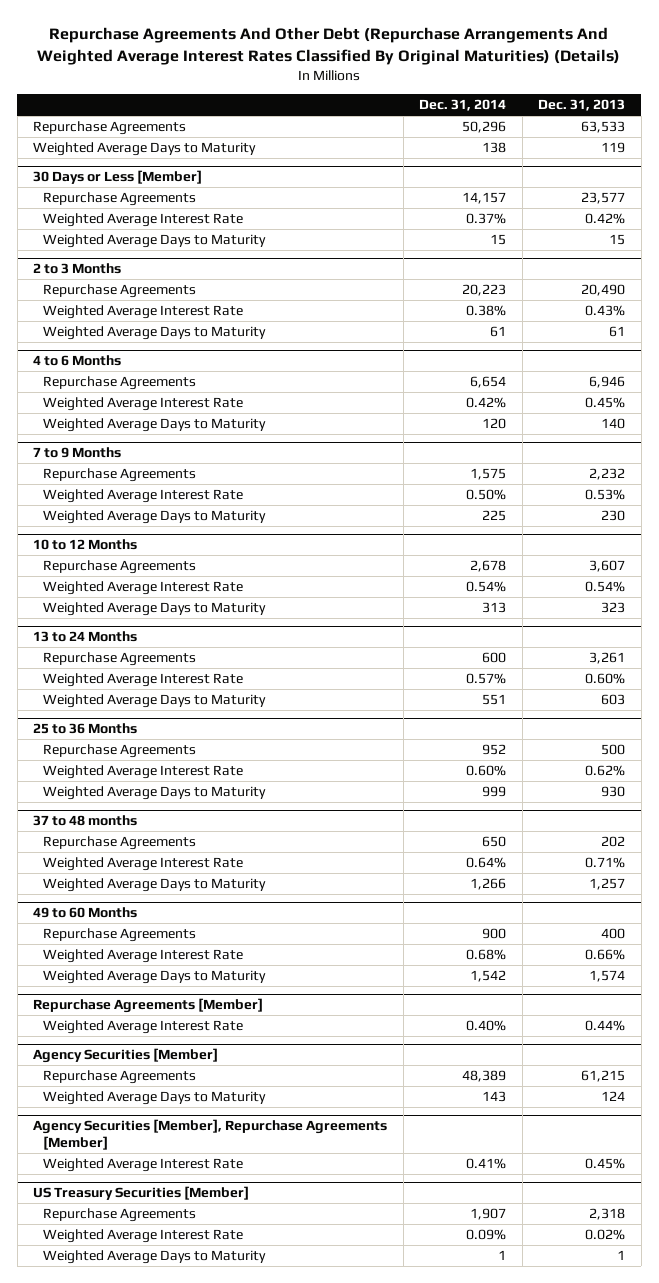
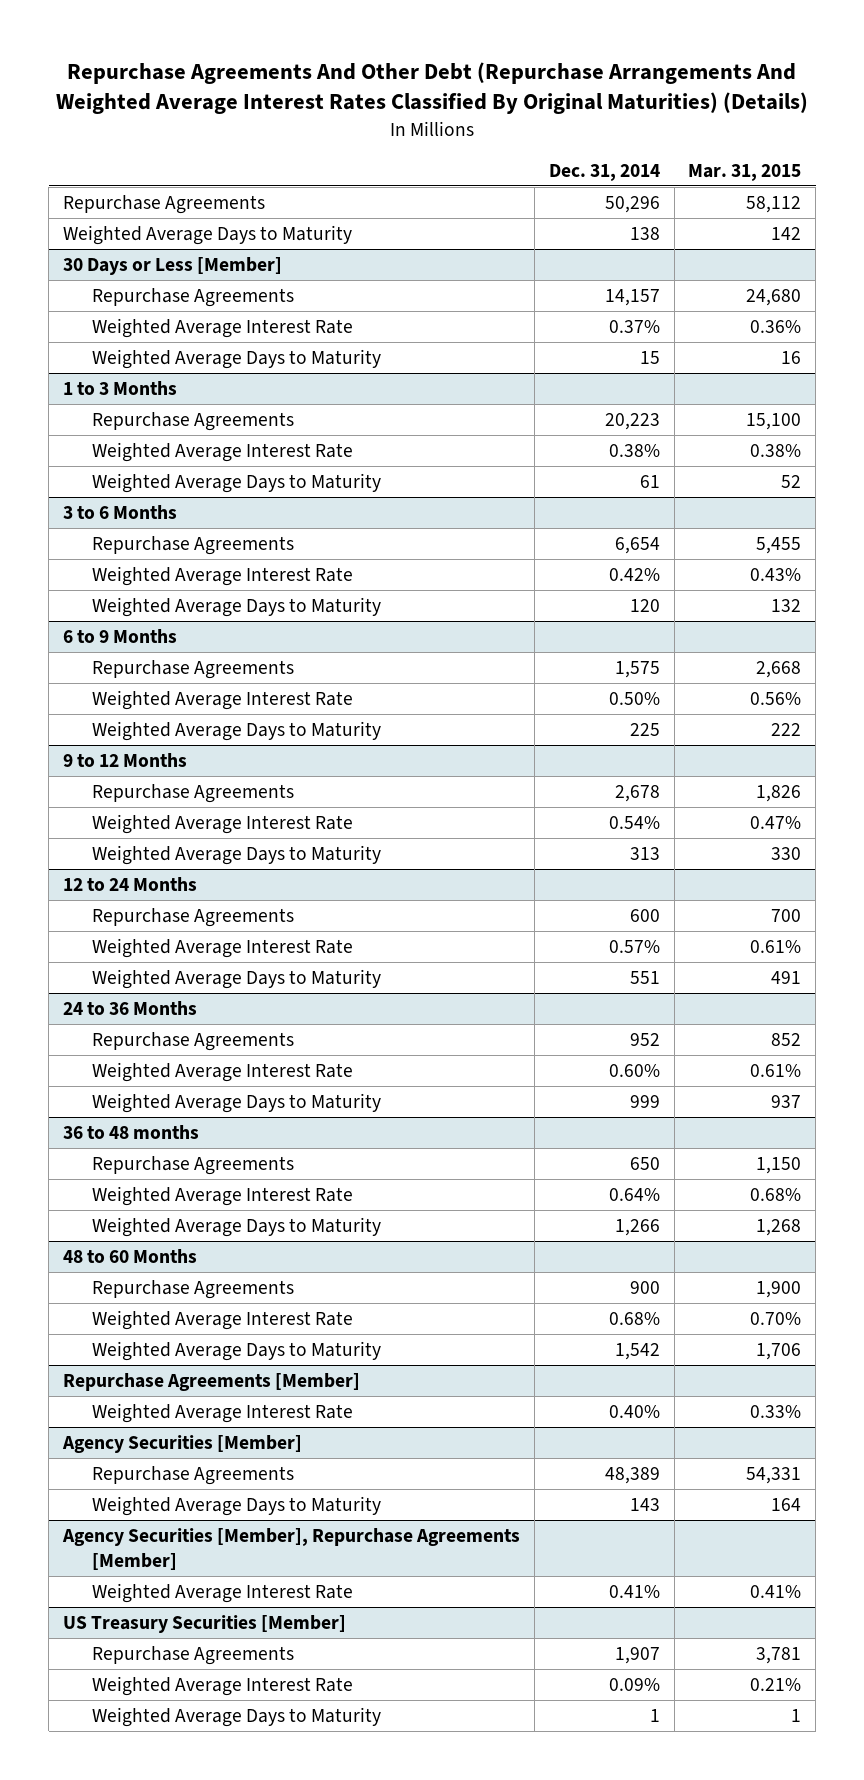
- | Dec. 31, 2014 | Dec. 31, 2013
+ | Dec. 31, 2014 | Mar. 31, 2015
- 2 to 3 Months
+ 1 to 3 Months
- 4 to 6 Months
+ 3 to 6 Months
- 7 to 9 Months
+ 6 to 9 Months
- 10 to 12 Months
+ 9 to 12 Months
- 13 to 24 Months
+ 12 to 24 Months
- 25 to 36 Months
+ 24 to 36 Months
- 37 to 48 months
+ 36 to 48 months
- 49 to 60 Months
+ 48 to 60 Months

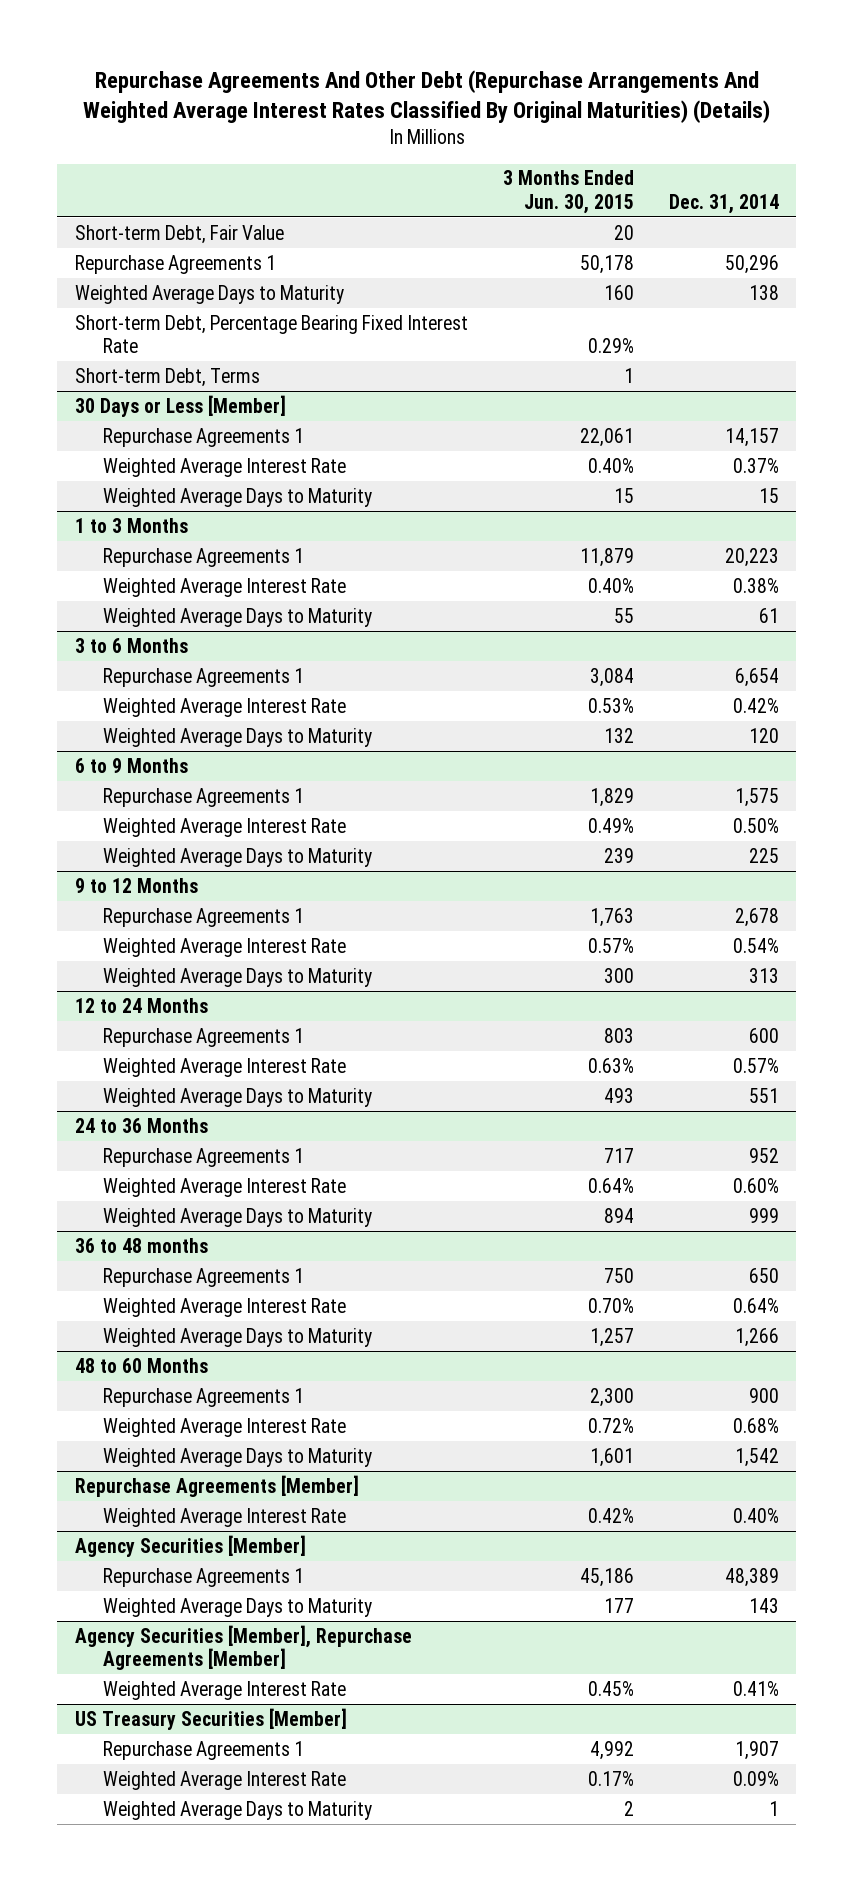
- | Dec. 31, 2014 | Mar. 31, 2015
+ | 3 Months Ended Jun. 30, 2015 | Dec. 31, 2014
- Repurchase Agreements | 50,296 | 58,112
+ Short-term Debt, Fair Value | 20 |
+ Repurchase Agreements 1 | 50,178 | 50,296
+ Short-term Debt, Percentage Bearing Fixed Interest Rate | 0.29% |
+ Short-term Debt, Terms | 1 |
@ 30 Days or Less [Member]
- Repurchase Agreements | 14,157 | 24,680
+ Repurchase Agreements 1 | 22,061 | 14,157
@ 1 to 3 Months
- Repurchase Agreements | 20,223 | 15,100
+ Repurchase Agreements 1 | 11,879 | 20,223
@ 3 to 6 Months
- Repurchase Agreements | 6,654 | 5,455
+ Repurchase Agreements 1 | 3,084 | 6,654
@ 6 to 9 Months
- Repurchase Agreements | 1,575 | 2,668
+ Repurchase Agreements 1 | 1,829 | 1,575
@ 9 to 12 Months
- Repurchase Agreements | 2,678 | 1,826
+ Repurchase Agreements 1 | 1,763 | 2,678
@ 12 to 24 Months
- Repurchase Agreements | 600 | 700
+ Repurchase Agreements 1 | 803 | 600
@ 24 to 36 Months
- Repurchase Agreements | 952 | 852
+ Repurchase Agreements 1 | 717 | 952
@ 36 to 48 months
- Repurchase Agreements | 650 | 1,150
+ Repurchase Agreements 1 | 750 | 650
@ 48 to 60 Months
- Repurchase Agreements | 900 | 1,900
+ Repurchase Agreements 1 | 2,300 | 900
@ Agency Securities [Member]
- Repurchase Agreements | 48,389 | 54,331
+ Repurchase Agreements 1 | 45,186 | 48,389
@ US Treasury Securities [Member]
- Repurchase Agreements | 1,907 | 3,781
+ Repurchase Agreements 1 | 4,992 | 1,907

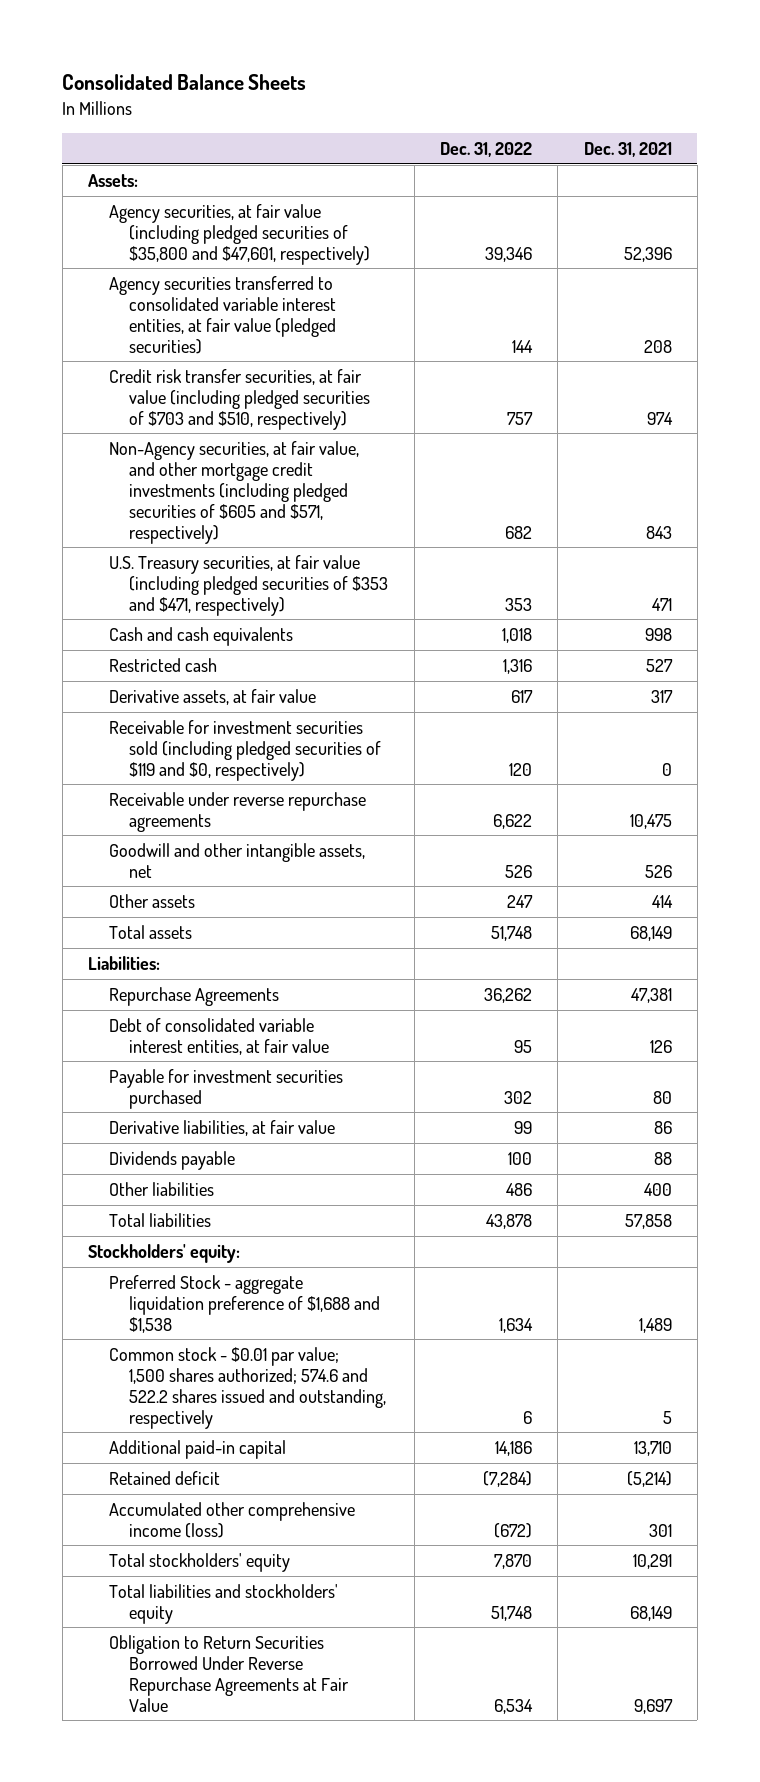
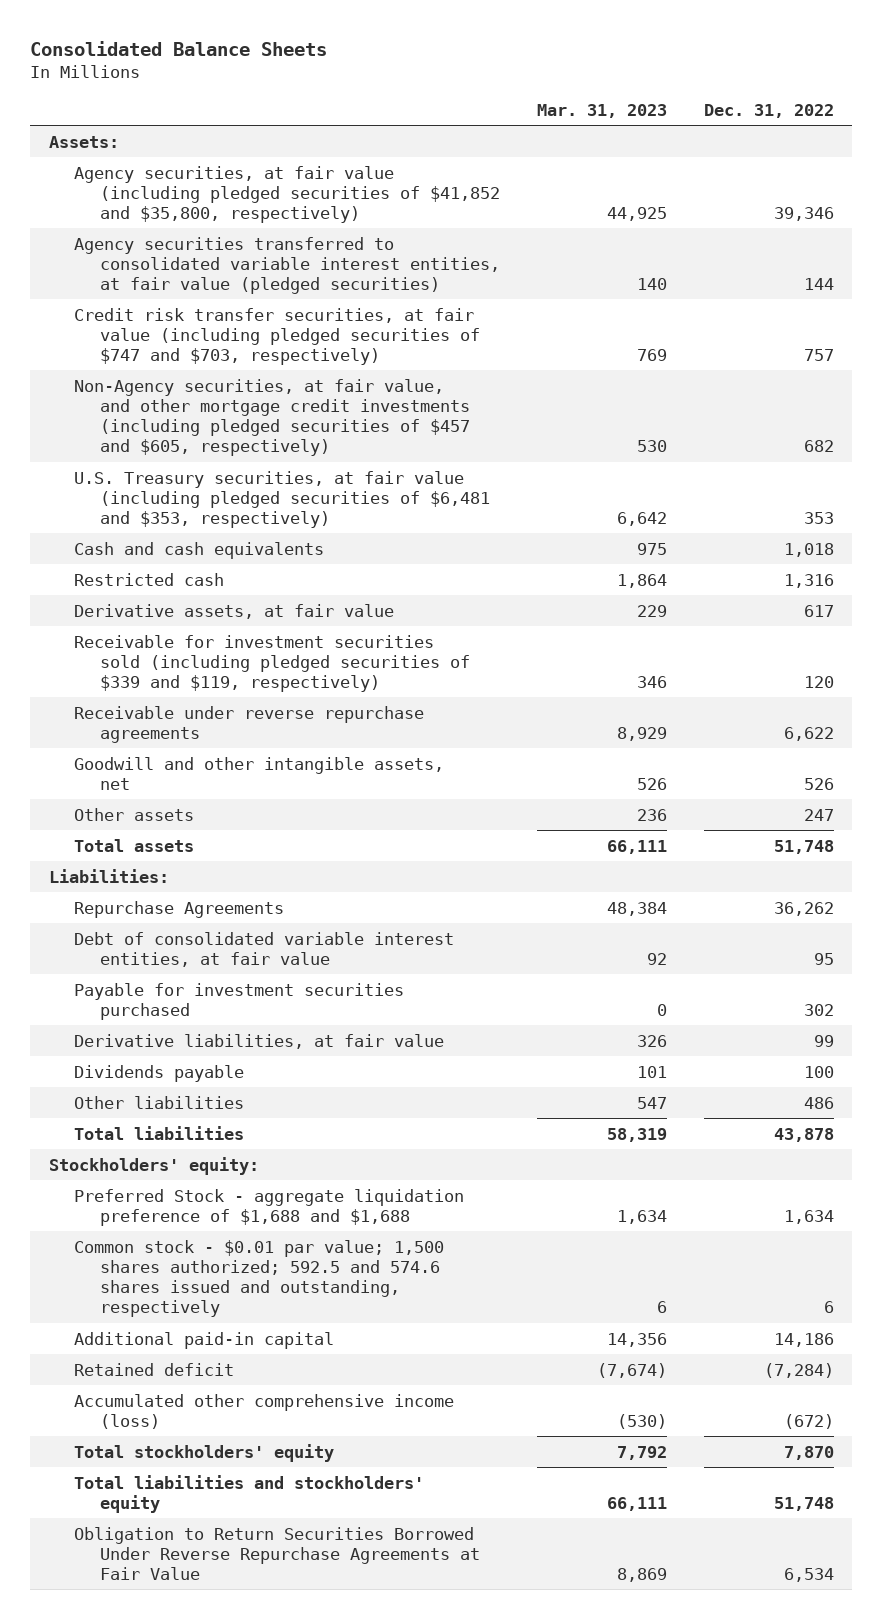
- | Dec. 31, 2022 | Dec. 31, 2021
+ | Mar. 31, 2023 | Dec. 31, 2022
- Agency securities, at fair value (including pledged securities of $35,800 and $47,601, respectively) | 39,346 | 52,396
+ Agency securities, at fair value (including pledged securities of $41,852 and $35,800, respectively) | 44,925 | 39,346
- Credit risk transfer securities, at fair value (including pledged securities of $703 and $510, respectively) | 757 | 974
- Non-Agency securities, at fair value, and other mortgage credit investments (including pledged securities of $605 and $571, respectively) | 682 | 843
- U.S. Treasury securities, at fair value (including pledged securities of $353 and $471, respectively) | 353 | 471
+ Credit risk transfer securities, at fair value (including pledged securities of $747 and $703, respectively) | 769 | 757
+ Non-Agency securities, at fair value, and other mortgage credit investments (including pledged securities of $457 and $605, respectively) | 530 | 682
+ U.S. Treasury securities, at fair value (including pledged securities of $6,481 and $353, respectively) | 6,642 | 353
- Receivable for investment securities sold (including pledged securities of $119 and $0, respectively) | 120 | 0
+ Receivable for investment securities sold (including pledged securities of $339 and $119, respectively) | 346 | 120
- Preferred Stock - aggregate liquidation preference of $1,688 and $1,538 | 1,634 | 1,489
- Common stock - $0.01 par value; 1,500 shares authorized; 574.6 and 522.2 shares issued and outstanding, respectively | 6 | 5
+ Preferred Stock - aggregate liquidation preference of $1,688 and $1,688 | 1,634 | 1,634
+ Common stock - $0.01 par value; 1,500 shares authorized; 592.5 and 574.6 shares issued and outstanding, respectively | 6 | 6

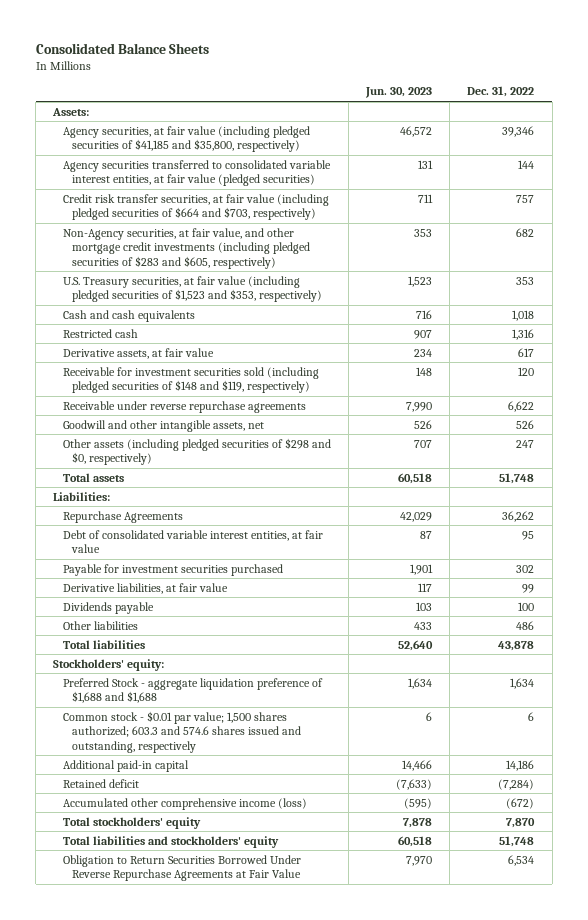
- | Mar. 31, 2023 | Dec. 31, 2022
+ | Jun. 30, 2023 | Dec. 31, 2022
- Agency securities, at fair value (including pledged securities of $41,852 and $35,800, respectively) | 44,925 | 39,346
+ Agency securities, at fair value (including pledged securities of $41,185 and $35,800, respectively) | 46,572 | 39,346
- Credit risk transfer securities, at fair value (including pledged securities of $747 and $703, respectively) | 769 | 757
- Non-Agency securities, at fair value, and other mortgage credit investments (including pledged securities of $457 and $605, respectively) | 530 | 682
- U.S. Treasury securities, at fair value (including pledged securities of $6,481 and $353, respectively) | 6,642 | 353
+ Credit risk transfer securities, at fair value (including pledged securities of $664 and $703, respectively) | 711 | 757
+ Non-Agency securities, at fair value, and other mortgage credit investments (including pledged securities of $283 and $605, respectively) | 353 | 682
+ U.S. Treasury securities, at fair value (including pledged securities of $1,523 and $353, respectively) | 1,523 | 353
- Receivable for investment securities sold (including pledged securities of $339 and $119, respectively) | 346 | 120
+ Receivable for investment securities sold (including pledged securities of $148 and $119, respectively) | 148 | 120
- Other assets | 236 | 247
+ Other assets (including pledged securities of $298 and $0, respectively) | 707 | 247
- Common stock - $0.01 par value; 1,500 shares authorized; 592.5 and 574.6 shares issued and outstanding, respectively | 6 | 6
+ Common stock - $0.01 par value; 1,500 shares authorized; 603.3 and 574.6 shares issued and outstanding, respectively | 6 | 6

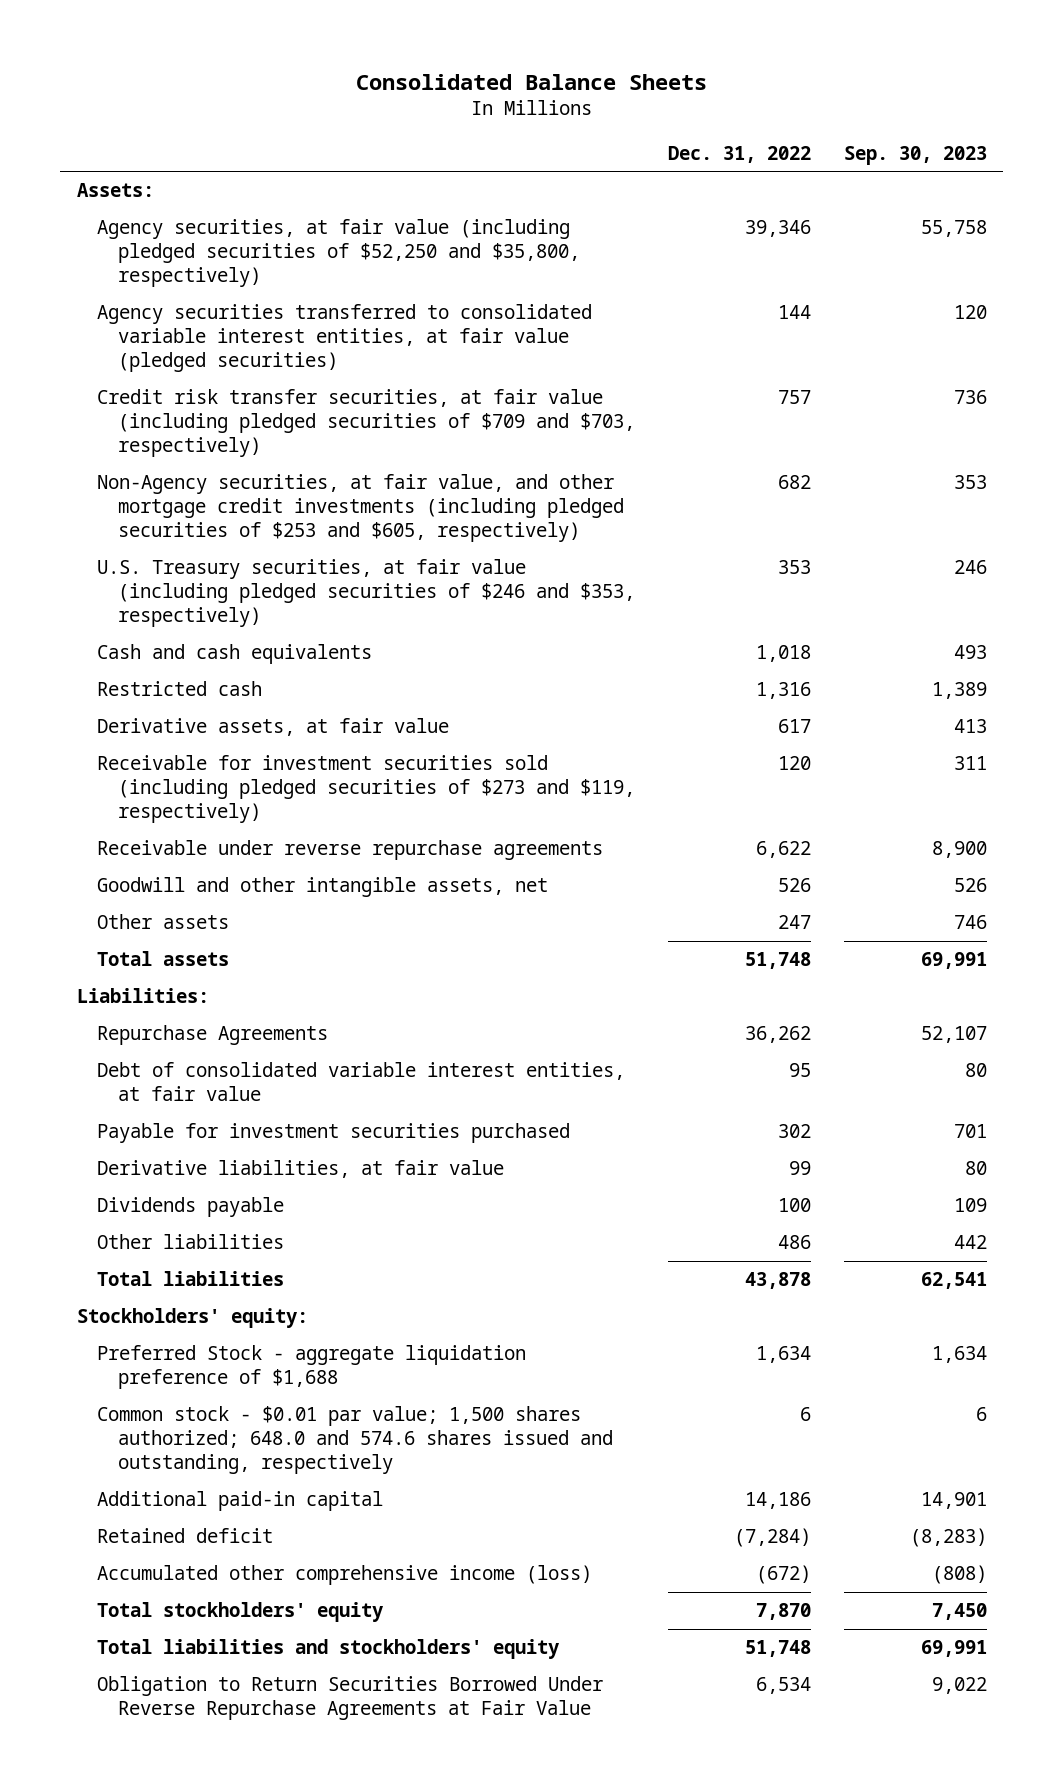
- | Jun. 30, 2023 | Dec. 31, 2022
+ | Dec. 31, 2022 | Sep. 30, 2023
- Agency securities, at fair value (including pledged securities of $41,185 and $35,800, respectively) | 46,572 | 39,346
+ Agency securities, at fair value (including pledged securities of $52,250 and $35,800, respectively) | 39,346 | 55,758
- Credit risk transfer securities, at fair value (including pledged securities of $664 and $703, respectively) | 711 | 757
- Non-Agency securities, at fair value, and other mortgage credit investments (including pledged securities of $283 and $605, respectively) | 353 | 682
- U.S. Treasury securities, at fair value (including pledged securities of $1,523 and $353, respectively) | 1,523 | 353
+ Credit risk transfer securities, at fair value (including pledged securities of $709 and $703, respectively) | 757 | 736
+ Non-Agency securities, at fair value, and other mortgage credit investments (including pledged securities of $253 and $605, respectively) | 682 | 353
+ U.S. Treasury securities, at fair value (including pledged securities of $246 and $353, respectively) | 353 | 246
- Receivable for investment securities sold (including pledged securities of $148 and $119, respectively) | 148 | 120
+ Receivable for investment securities sold (including pledged securities of $273 and $119, respectively) | 120 | 311
- Other assets (including pledged securities of $298 and $0, respectively) | 707 | 247
+ Other assets | 247 | 746
- Preferred Stock - aggregate liquidation preference of $1,688 and $1,688 | 1,634 | 1,634
- Common stock - $0.01 par value; 1,500 shares authorized; 603.3 and 574.6 shares issued and outstanding, respectively | 6 | 6
+ Preferred Stock - aggregate liquidation preference of $1,688 | 1,634 | 1,634
+ Common stock - $0.01 par value; 1,500 shares authorized; 648.0 and 574.6 shares issued and outstanding, respectively | 6 | 6

